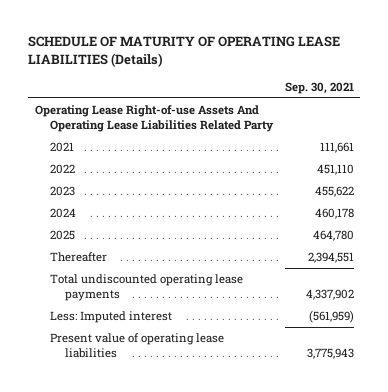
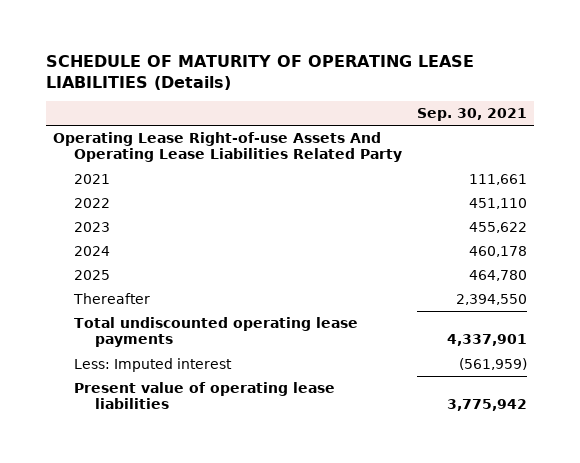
- Thereafter | 2,394,551
- Total undiscounted operating lease payments | 4,337,902
+ Thereafter | 2,394,550
+ Total undiscounted operating lease payments | 4,337,901
- Present value of operating lease liabilities | 3,775,943
+ Present value of operating lease liabilities | 3,775,942

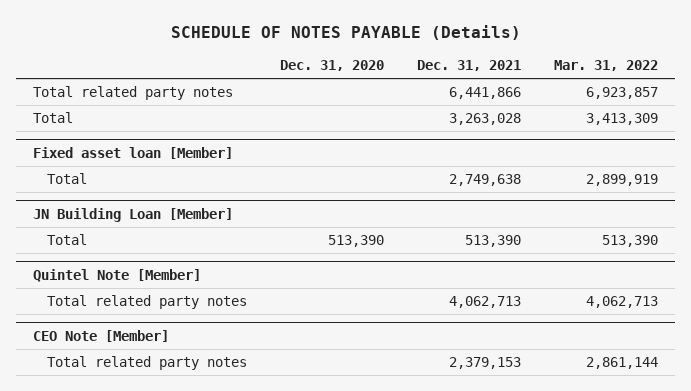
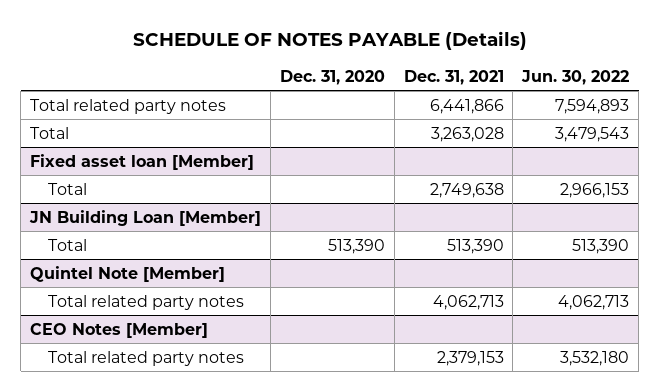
- | Dec. 31, 2020 | Dec. 31, 2021 | Mar. 31, 2022
+ | Dec. 31, 2020 | Dec. 31, 2021 | Jun. 30, 2022
- CEO Note [Member]
+ CEO Notes [Member]

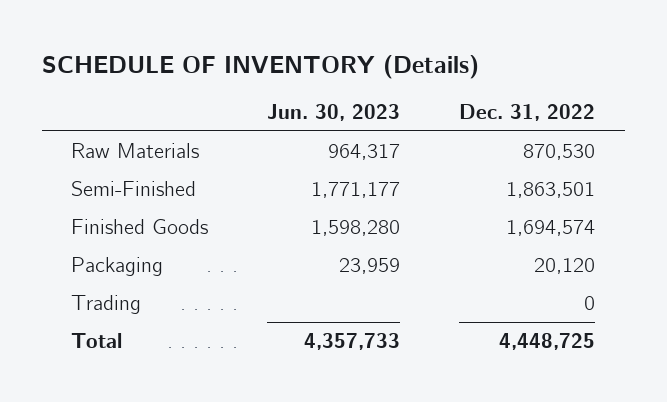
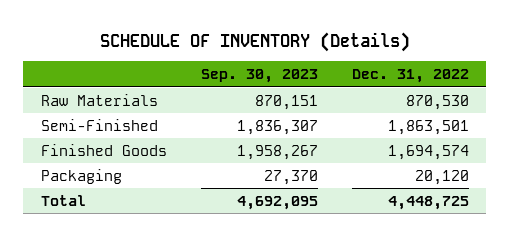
- | Jun. 30, 2023 | Dec. 31, 2022
+ | Sep. 30, 2023 | Dec. 31, 2022
- Trading | | 0

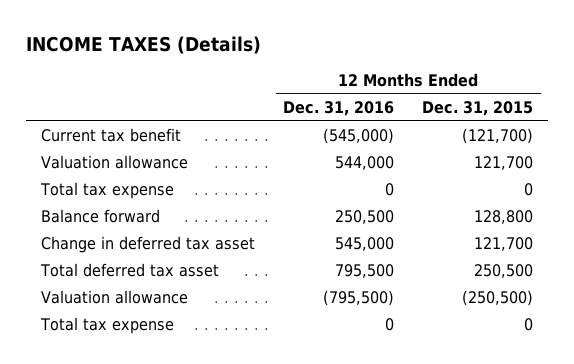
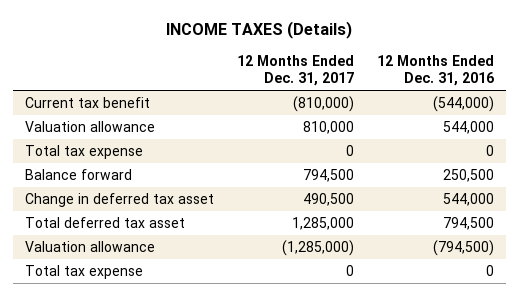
- | 12 Months Ended Dec. 31, 2016 | 12 Months Ended Dec. 31, 2015
+ | 12 Months Ended Dec. 31, 2017 | 12 Months Ended Dec. 31, 2016
- Current tax benefit | (545,000) | (121,700)
+ Current tax benefit | (810,000) | (544,000)
- Change in deferred tax asset | 545,000 | 121,700
- Total deferred tax asset | 795,500 | 250,500
- Valuation allowance | (795,500) | (250,500)
+ Change in deferred tax asset | 490,500 | 544,000
+ Total deferred tax asset | 1,285,000 | 794,500
+ Valuation allowance | (1,285,000) | (794,500)

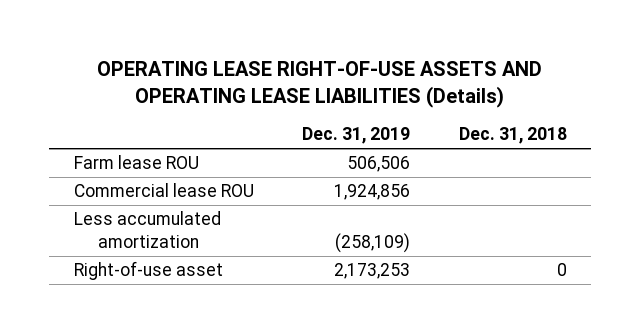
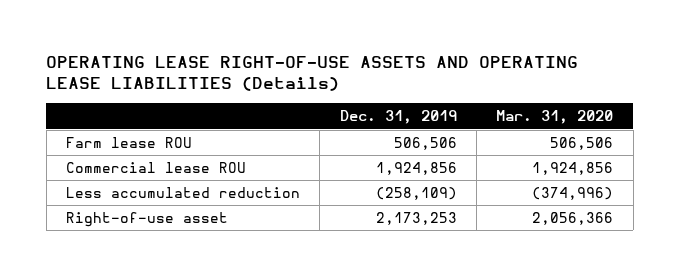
- | Dec. 31, 2019 | Dec. 31, 2018
+ | Dec. 31, 2019 | Mar. 31, 2020
- Less accumulated amortization | (258,109) |
+ Less accumulated reduction | (258,109) | (374,996)

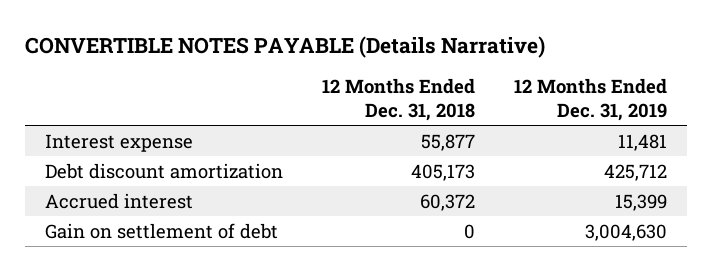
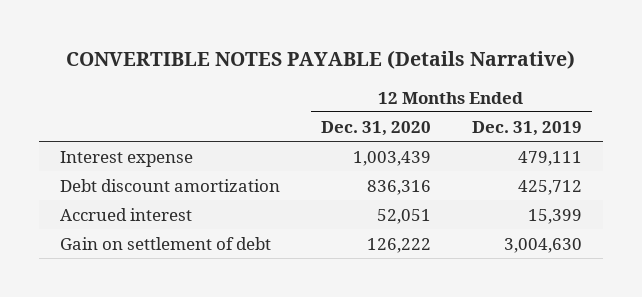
- | 12 Months Ended Dec. 31, 2018 | 12 Months Ended Dec. 31, 2019
+ | 12 Months Ended Dec. 31, 2020 | 12 Months Ended Dec. 31, 2019
- Interest expense | 55,877 | 11,481
+ Interest expense | 1,003,439 | 479,111

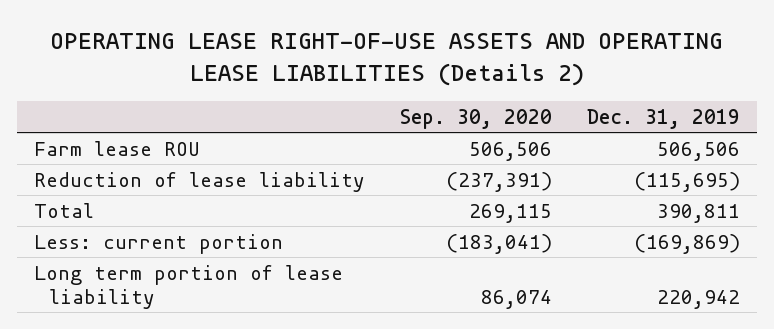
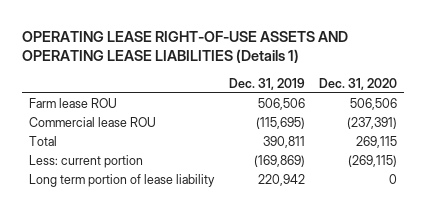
- OPERATING LEASE RIGHT-OF-USE ASSETS AND OPERATING LEASE LIABILITIES (Details 2)
+ OPERATING LEASE RIGHT-OF-USE ASSETS AND OPERATING LEASE LIABILITIES (Details 1)
- | Sep. 30, 2020 | Dec. 31, 2019
+ | Dec. 31, 2019 | Dec. 31, 2020
- Reduction of lease liability | (237,391) | (115,695)
+ Commercial lease ROU | (115,695) | (237,391)

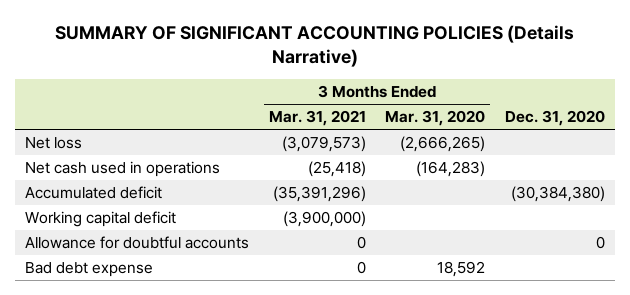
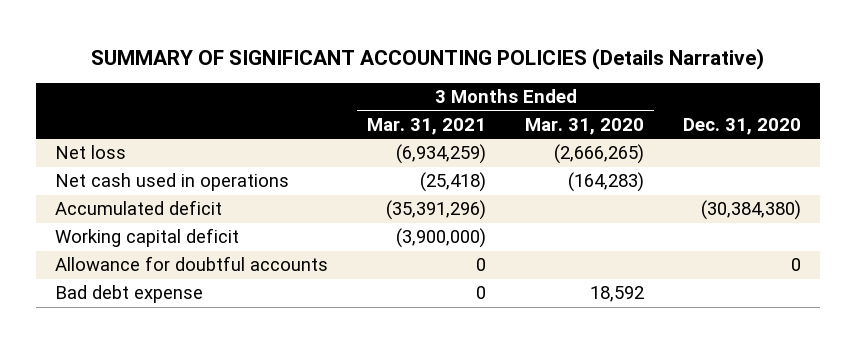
- Net loss | (3,079,573) | (2,666,265) |
+ Net loss | (6,934,259) | (2,666,265) |

